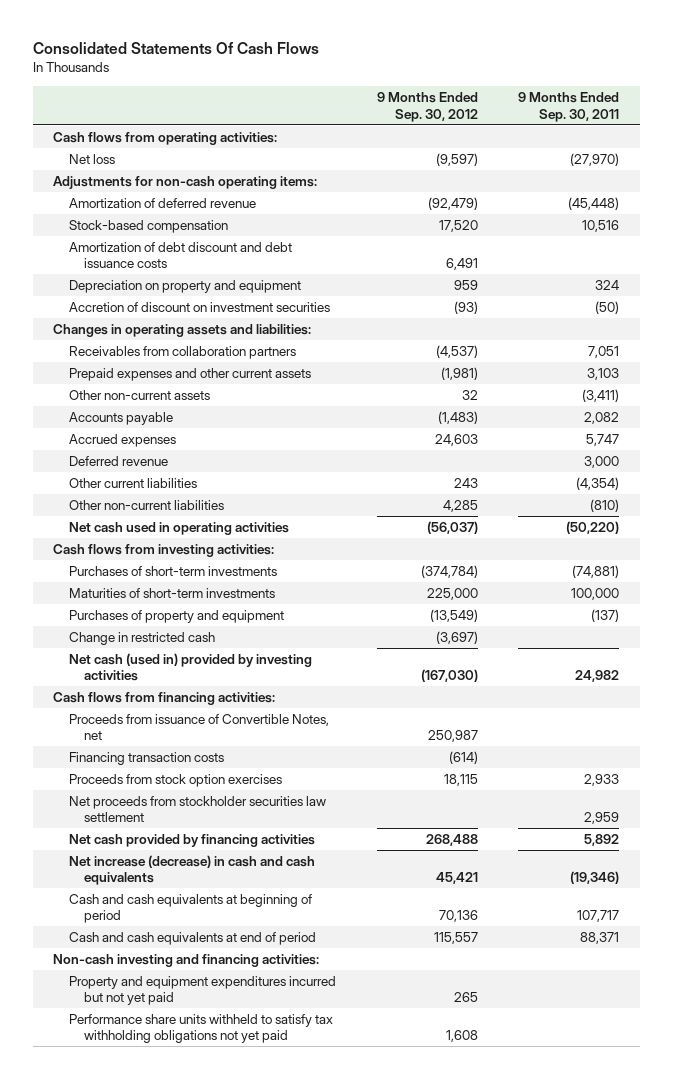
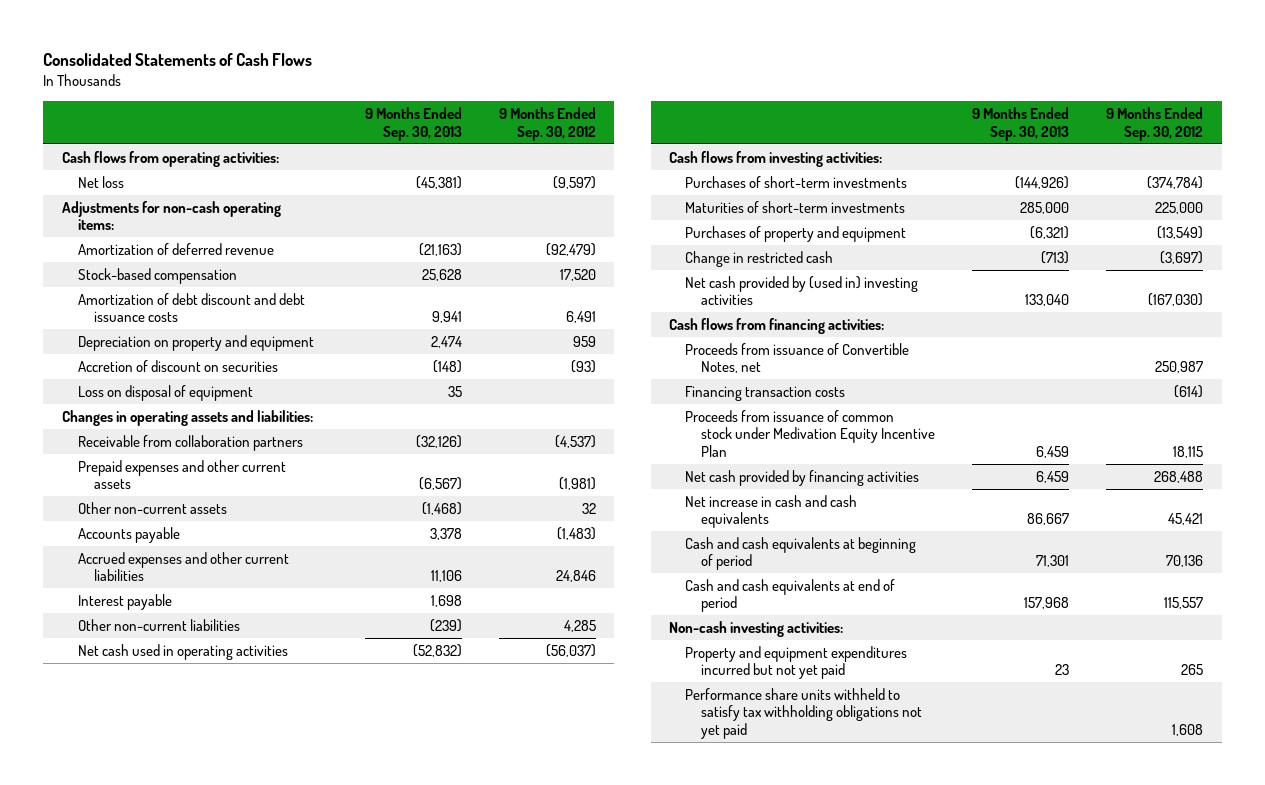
- Consolidated Statements Of Cash Flows
+ Consolidated Statements of Cash Flows
- | 9 Months Ended Sep. 30, 2012 | 9 Months Ended Sep. 30, 2011
+ | 9 Months Ended Sep. 30, 2013 | 9 Months Ended Sep. 30, 2012
- Accretion of discount on investment securities | (93) | (50)
+ Accretion of discount on securities | (148) | (93)
+ Loss on disposal of equipment | 35 |
- Receivables from collaboration partners | (4,537) | 7,051
+ Receivable from collaboration partners | (32,126) | (4,537)
- Accrued expenses | 24,603 | 5,747
- Deferred revenue | | 3,000
- Other current liabilities | 243 | (4,354)
+ Accrued expenses and other current liabilities | 11,106 | 24,846
+ Interest payable | 1,698 |
- Net cash (used in) provided by investing activities | (167,030) | 24,982
+ Net cash provided by (used in) investing activities | 133,040 | (167,030)
- Proceeds from stock option exercises | 18,115 | 2,933
- Net proceeds from stockholder securities law settlement | | 2,959
+ Proceeds from issuance of common stock under Medivation Equity Incentive Plan | 6,459 | 18,115
- Net increase (decrease) in cash and cash equivalents | 45,421 | (19,346)
+ Net increase in cash and cash equivalents | 86,667 | 45,421
- Non-cash investing and financing activities:
+ Non-cash investing activities:

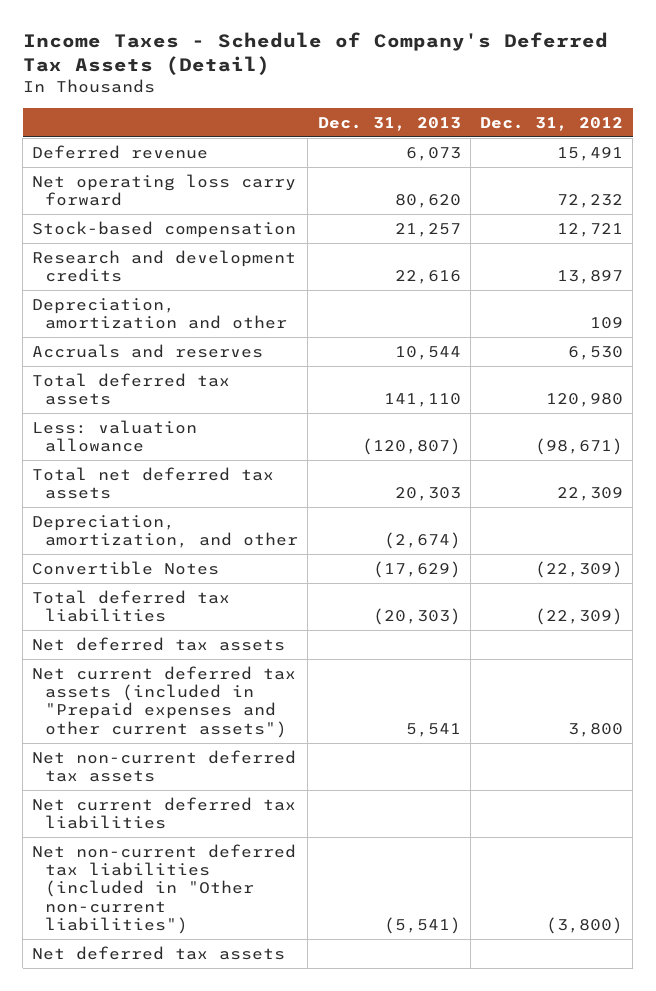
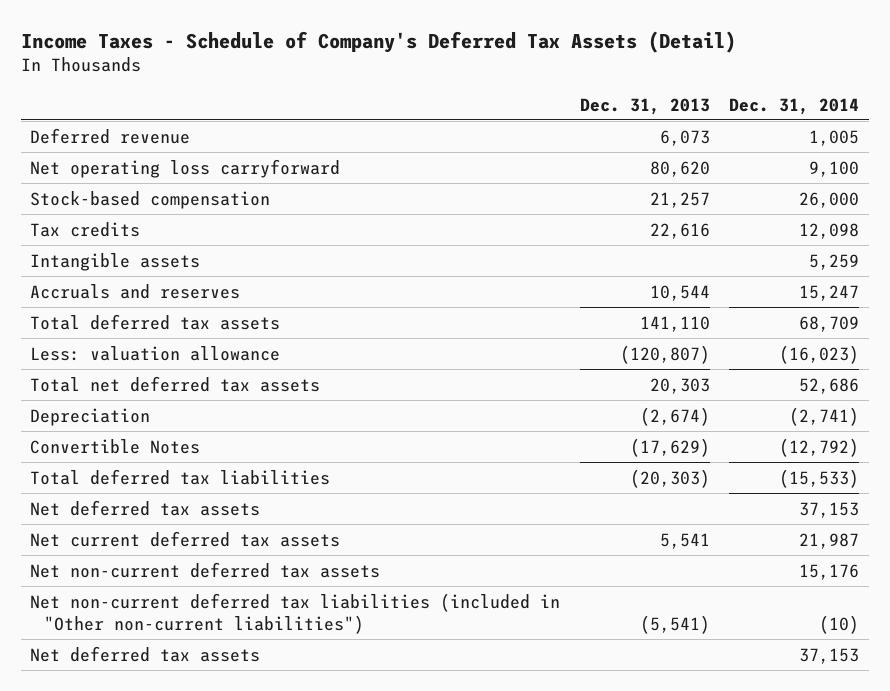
- | Dec. 31, 2013 | Dec. 31, 2012
+ | Dec. 31, 2013 | Dec. 31, 2014
- Net operating loss carry forward | 80,620 | 72,232
+ Net operating loss carryforward | 80,620 | 9,100
- Research and development credits | 22,616 | 13,897
- Depreciation, amortization and other | | 109
+ Tax credits | 22,616 | 12,098
+ Intangible assets | | 5,259
- Depreciation, amortization, and other | (2,674) |
+ Depreciation | (2,674) | (2,741)
- Net current deferred tax assets (included in "Prepaid expenses and other current assets") | 5,541 | 3,800
+ Net current deferred tax assets | 5,541 | 21,987
- Net current deferred tax liabilities

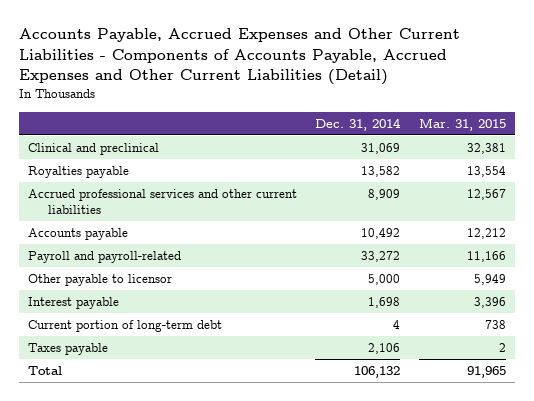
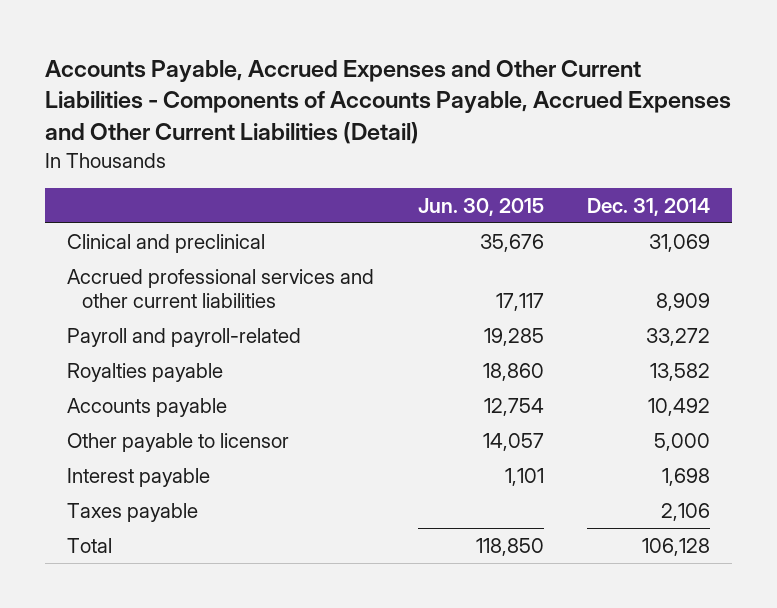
- | Dec. 31, 2014 | Mar. 31, 2015
+ | Jun. 30, 2015 | Dec. 31, 2014
moved down: Royalties payable | 18,860 | 13,582
moved down: Accounts payable | 12,754 | 10,492
- Current portion of long-term debt | 4 | 738
- Total | 106,132 | 91,965
+ Total | 118,850 | 106,128

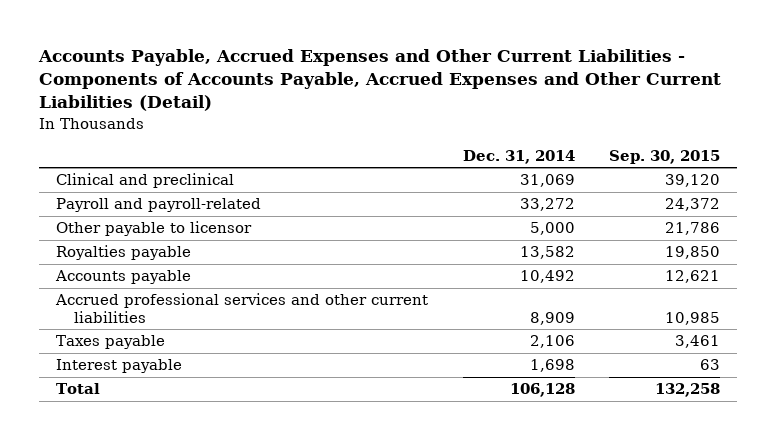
- | Jun. 30, 2015 | Dec. 31, 2014
+ | Dec. 31, 2014 | Sep. 30, 2015
moved up: Other payable to licensor | 5,000 | 21,786
moved down: Accrued professional services and other current liabilities | 8,909 | 10,985
moved down: Interest payable | 1,698 | 63

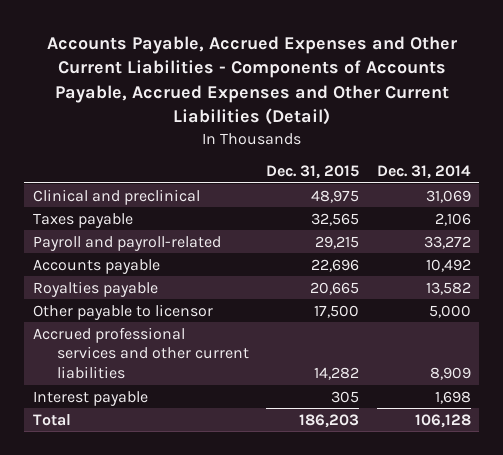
- | Dec. 31, 2014 | Sep. 30, 2015
+ | Dec. 31, 2015 | Dec. 31, 2014
moved up: Taxes payable | 32,565 | 2,106
moved down: Royalties payable | 20,665 | 13,582
moved down: Other payable to licensor | 17,500 | 5,000

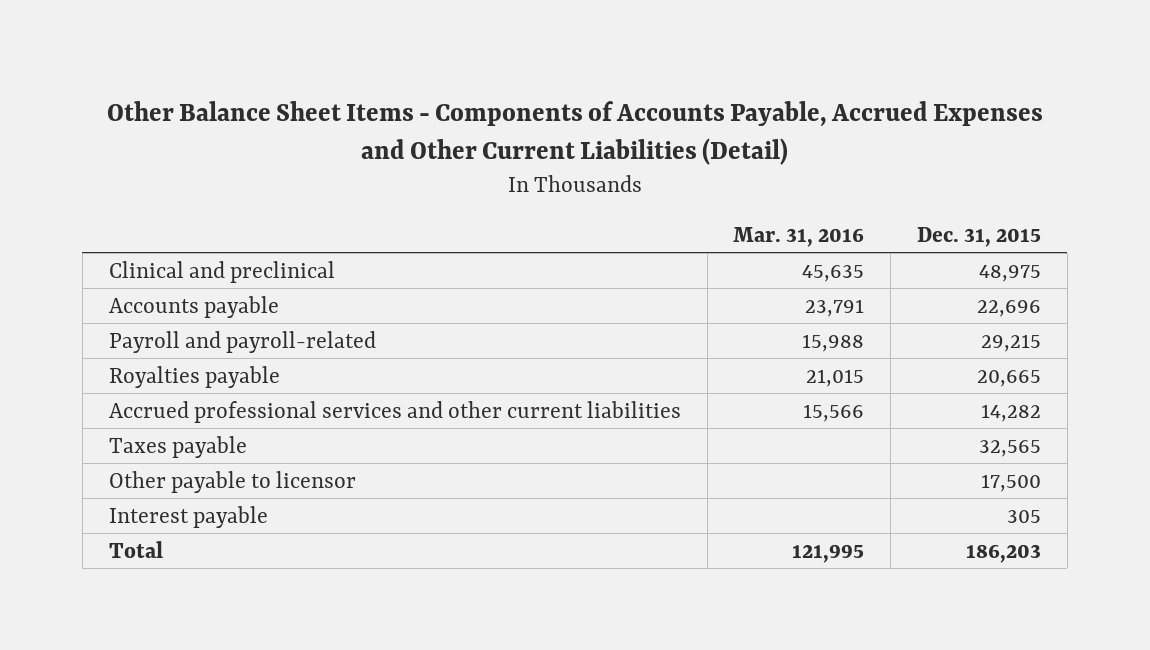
- Accounts Payable, Accrued Expenses and Other Current Liabilities - Components of Accounts Payable, Accrued Expenses and Other Current Liabilities (Detail)
+ Other Balance Sheet Items - Components of Accounts Payable, Accrued Expenses and Other Current Liabilities (Detail)
- | Dec. 31, 2015 | Dec. 31, 2014
+ | Mar. 31, 2016 | Dec. 31, 2015
moved down: Payroll and payroll-related | 15,988 | 29,215
moved down: Taxes payable | | 32,565
moved down: Other payable to licensor | | 17,500

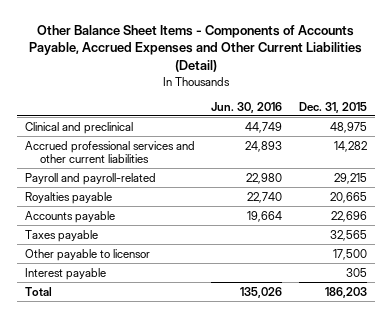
- | Mar. 31, 2016 | Dec. 31, 2015
+ | Jun. 30, 2016 | Dec. 31, 2015
moved up: Accrued professional services and other current liabilities | 24,893 | 14,282
moved down: Accounts payable | 19,664 | 22,696

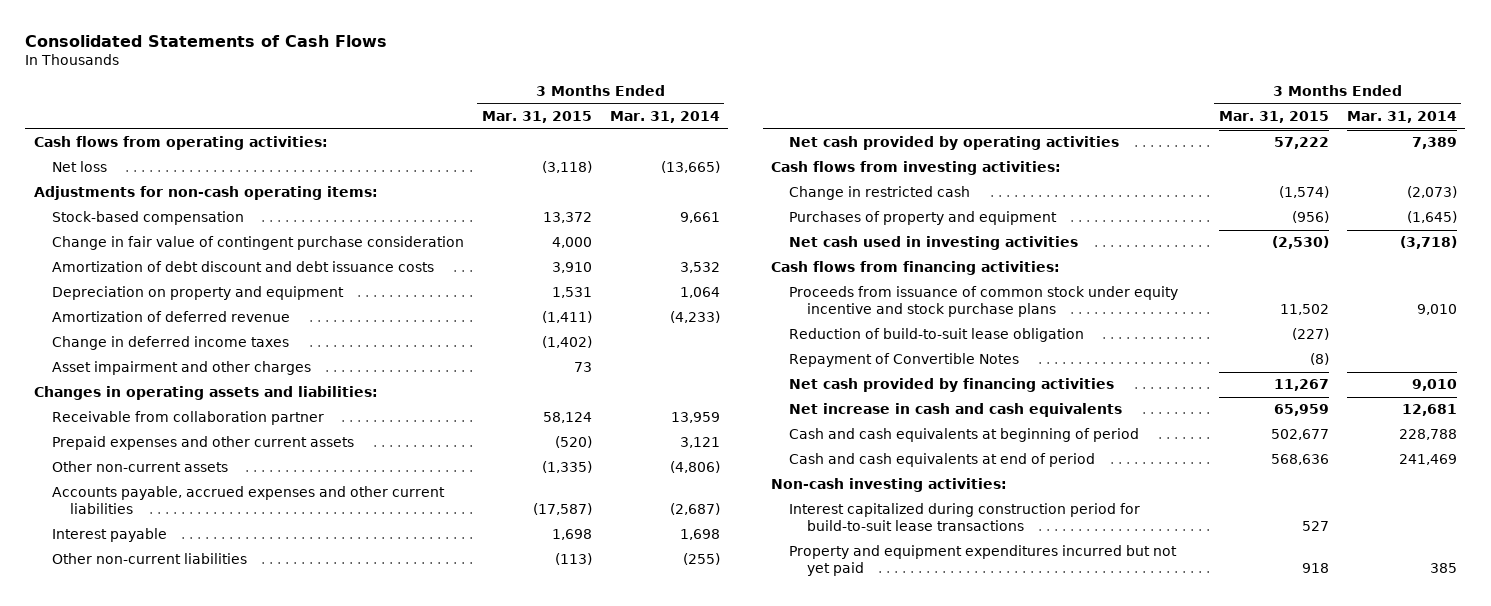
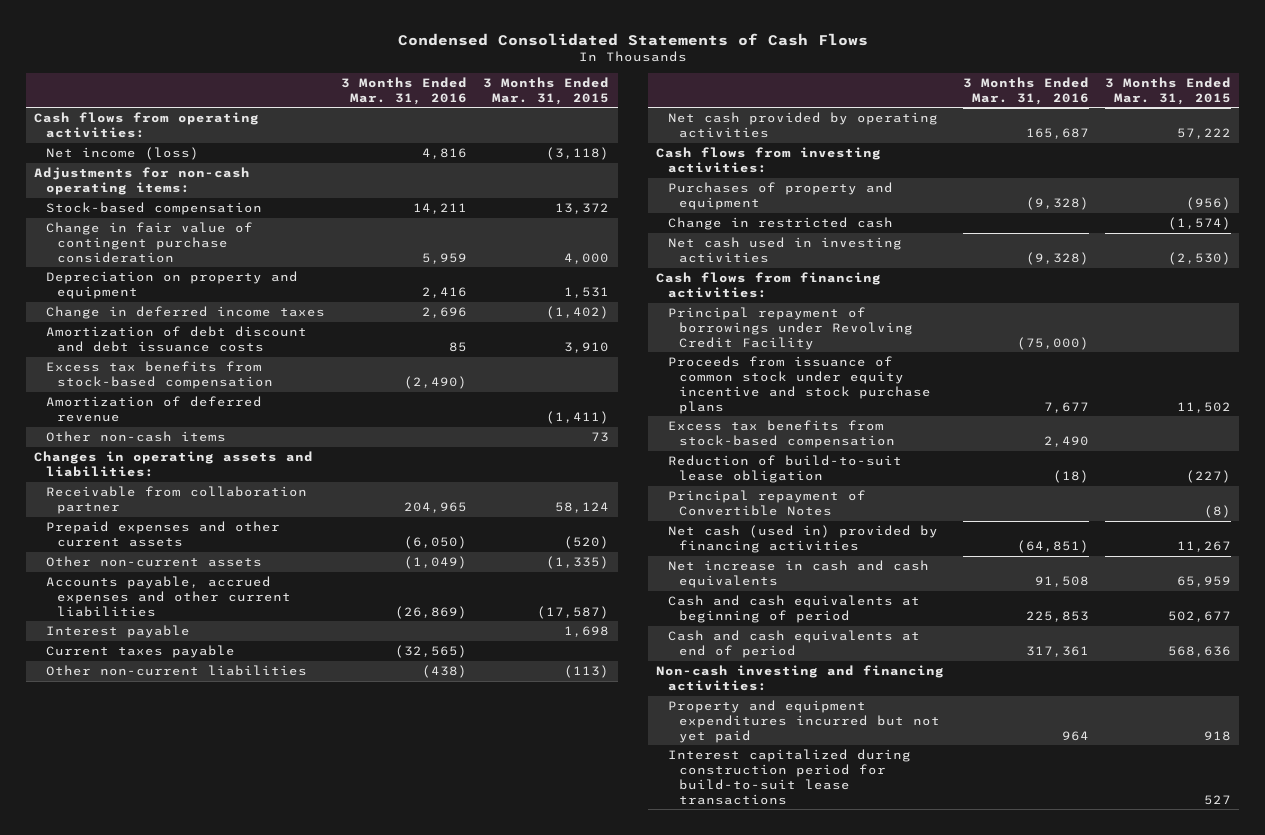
- Consolidated Statements of Cash Flows
+ Condensed Consolidated Statements of Cash Flows
- | 3 Months Ended Mar. 31, 2015 | 3 Months Ended Mar. 31, 2014
+ | 3 Months Ended Mar. 31, 2016 | 3 Months Ended Mar. 31, 2015
- Net loss | (3,118) | (13,665)
+ Net income (loss) | 4,816 | (3,118)
- Asset impairment and other charges | 73 |
moved down: Amortization of debt discount and debt issuance costs | 85 | 3,910
+ Excess tax benefits from stock-based compensation | (2,490) |
moved down: Amortization of deferred revenue | | (1,411)
+ Other non-cash items | | 73
+ Current taxes payable | (32,565) |
moved down: Change in restricted cash | | (1,574)
+ Principal repayment of borrowings under Revolving Credit Facility | (75,000) |
+ Excess tax benefits from stock-based compensation | 2,490 |
- Repayment of Convertible Notes | (8) |
- Net cash provided by financing activities | 11,267 | 9,010
+ Principal repayment of Convertible Notes | | (8)
+ Net cash (used in) provided by financing activities | (64,851) | 11,267
- Non-cash investing activities:
+ Non-cash investing and financing activities:
moved down: Interest capitalized during construction period for build-to-suit lease transactions | | 527

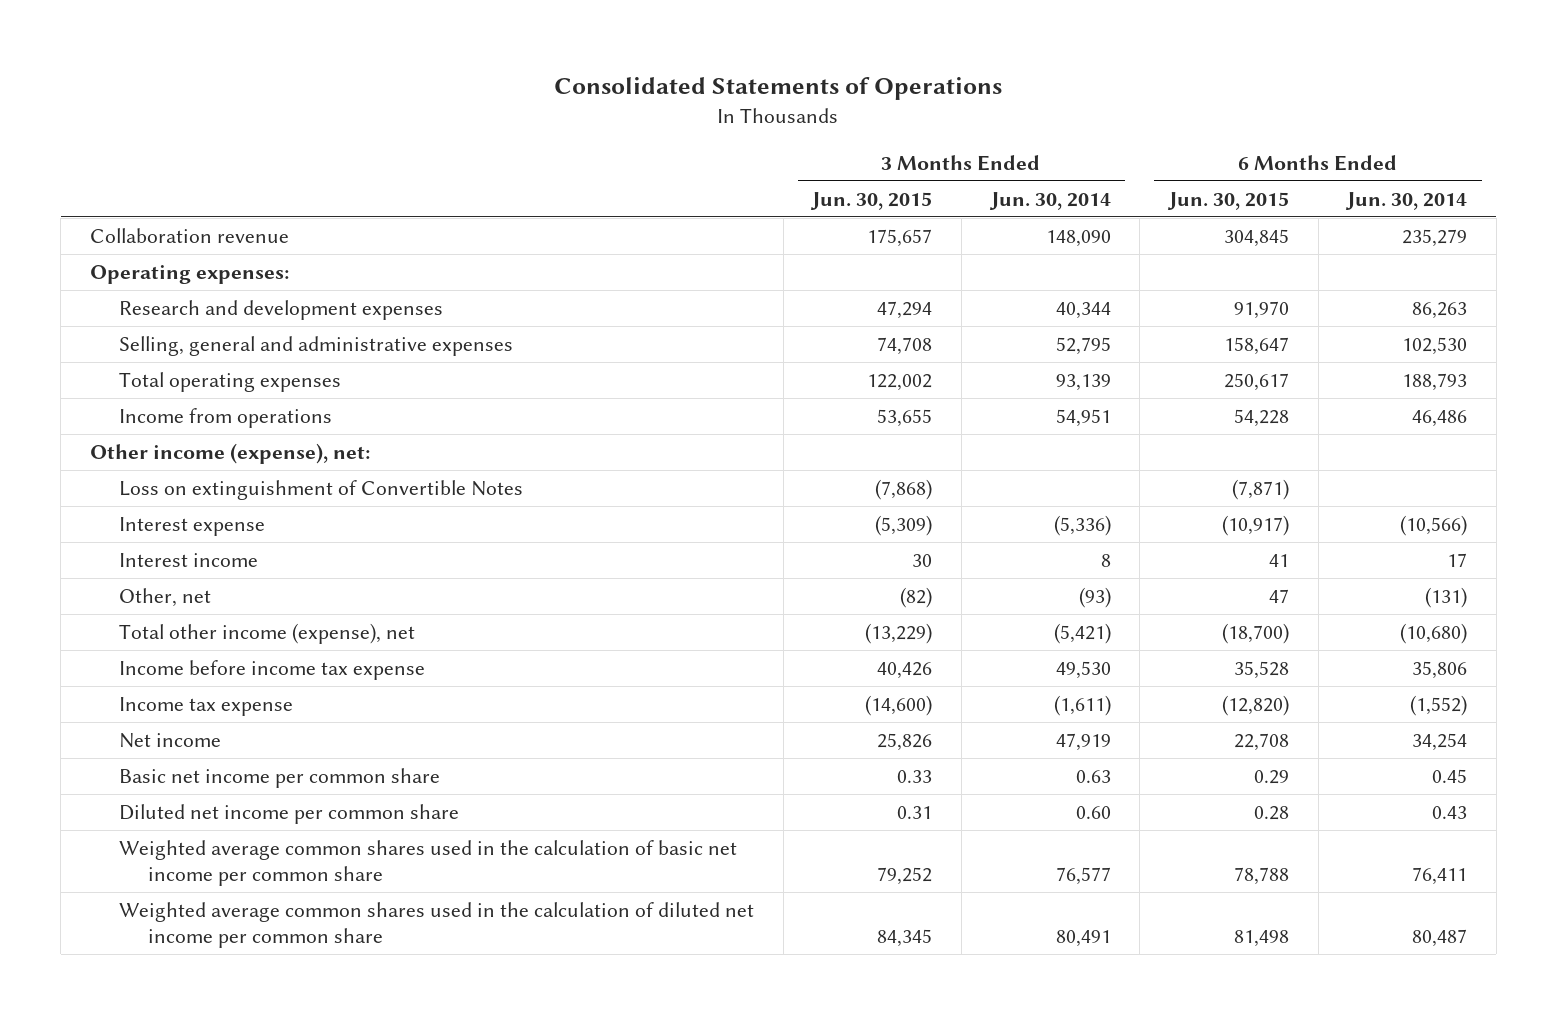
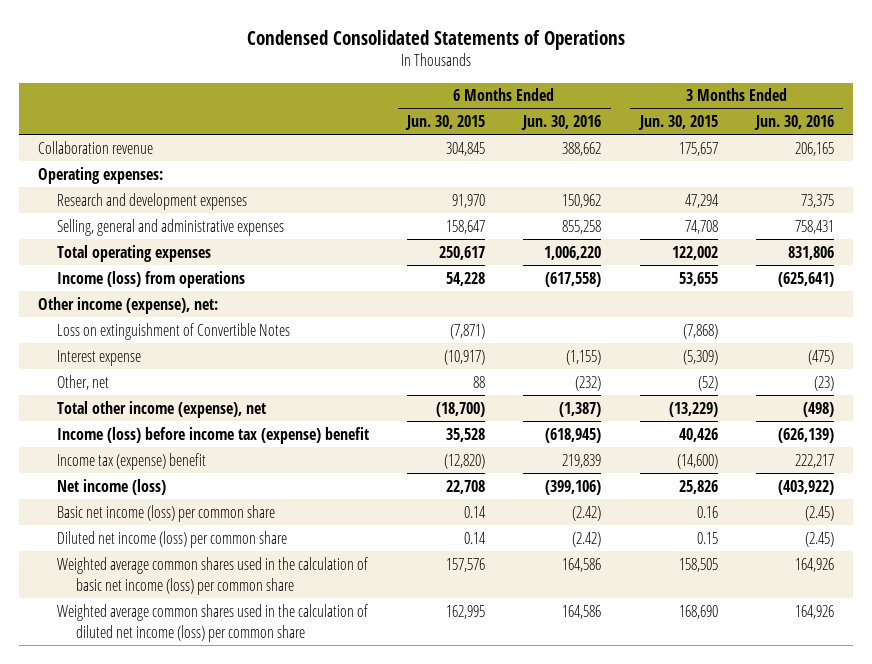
- Consolidated Statements of Operations
+ Condensed Consolidated Statements of Operations
- | 3 Months Ended Jun. 30, 2015 | 3 Months Ended Jun. 30, 2014 | 6 Months Ended Jun. 30, 2015 | 6 Months Ended Jun. 30, 2014
+ | 6 Months Ended Jun. 30, 2015 | 6 Months Ended Jun. 30, 2016 | 3 Months Ended Jun. 30, 2015 | 3 Months Ended Jun. 30, 2016
- Income from operations | 53,655 | 54,951 | 54,228 | 46,486
+ Income (loss) from operations | 54,228 | (617,558) | 53,655 | (625,641)
- Interest income | 30 | 8 | 41 | 17
- Other, net | (82) | (93) | 47 | (131)
+ Other, net | 88 | (232) | (52) | (23)
- Income before income tax expense | 40,426 | 49,530 | 35,528 | 35,806
- Income tax expense | (14,600) | (1,611) | (12,820) | (1,552)
- Net income | 25,826 | 47,919 | 22,708 | 34,254
- Basic net income per common share | 0.33 | 0.63 | 0.29 | 0.45
- Diluted net income per common share | 0.31 | 0.60 | 0.28 | 0.43
- Weighted average common shares used in the calculation of basic net income per common share | 79,252 | 76,577 | 78,788 | 76,411
- Weighted average common shares used in the calculation of diluted net income per common share | 84,345 | 80,491 | 81,498 | 80,487
+ Income (loss) before income tax (expense) benefit | 35,528 | (618,945) | 40,426 | (626,139)
+ Income tax (expense) benefit | (12,820) | 219,839 | (14,600) | 222,217
+ Net income (loss) | 22,708 | (399,106) | 25,826 | (403,922)
+ Basic net income (loss) per common share | 0.14 | (2.42) | 0.16 | (2.45)
+ Diluted net income (loss) per common share | 0.14 | (2.42) | 0.15 | (2.45)
+ Weighted average common shares used in the calculation of basic net income (loss) per common share | 157,576 | 164,586 | 158,505 | 164,926
+ Weighted average common shares used in the calculation of diluted net income (loss) per common share | 162,995 | 164,586 | 168,690 | 164,926

